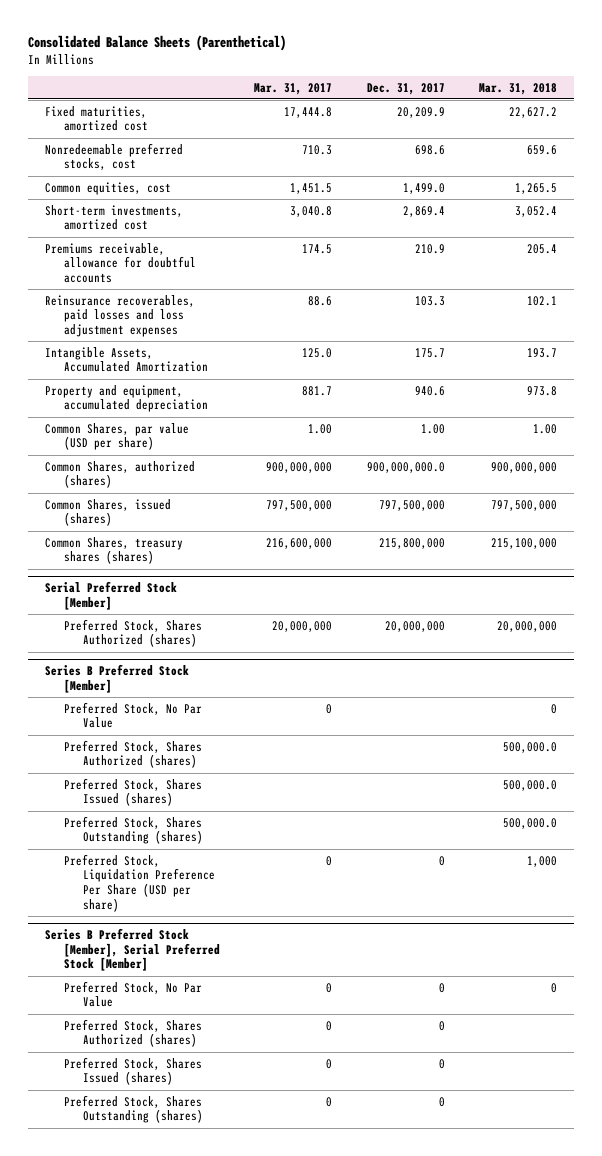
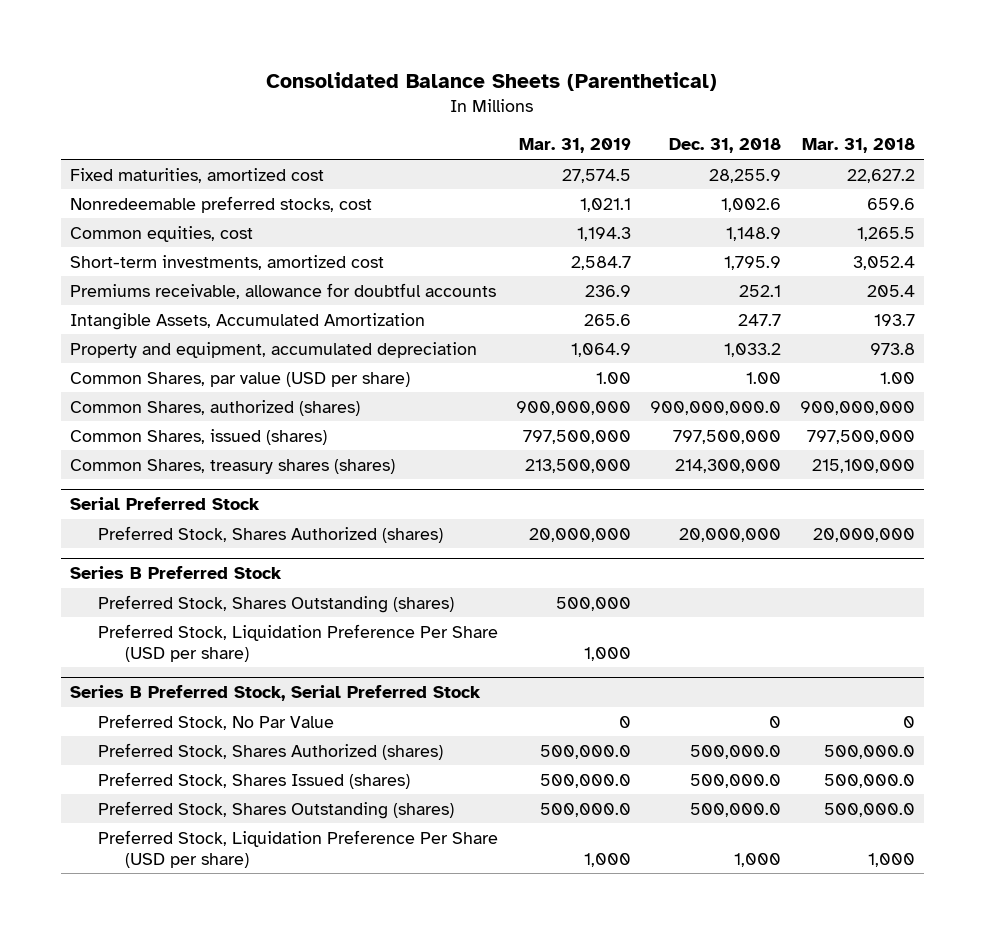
- | Mar. 31, 2017 | Dec. 31, 2017 | Mar. 31, 2018
+ | Mar. 31, 2019 | Dec. 31, 2018 | Mar. 31, 2018
- Reinsurance recoverables, paid losses and loss adjustment expenses | 88.6 | 103.3 | 102.1
- Serial Preferred Stock [Member]
+ Serial Preferred Stock
- Series B Preferred Stock [Member]
+ Series B Preferred Stock
+ Preferred Stock, Shares Outstanding (shares) | 500,000 | |
+ Preferred Stock, Liquidation Preference Per Share (USD per share) | 1,000 | |
+ Series B Preferred Stock, Serial Preferred Stock
- Series B Preferred Stock [Member], Serial Preferred Stock [Member]
- Preferred Stock, No Par Value | 0 | 0 | 0
- Preferred Stock, Shares Authorized (shares) | 0 | 0 |
- Preferred Stock, Shares Issued (shares) | 0 | 0 |
- Preferred Stock, Shares Outstanding (shares) | 0 | 0 |

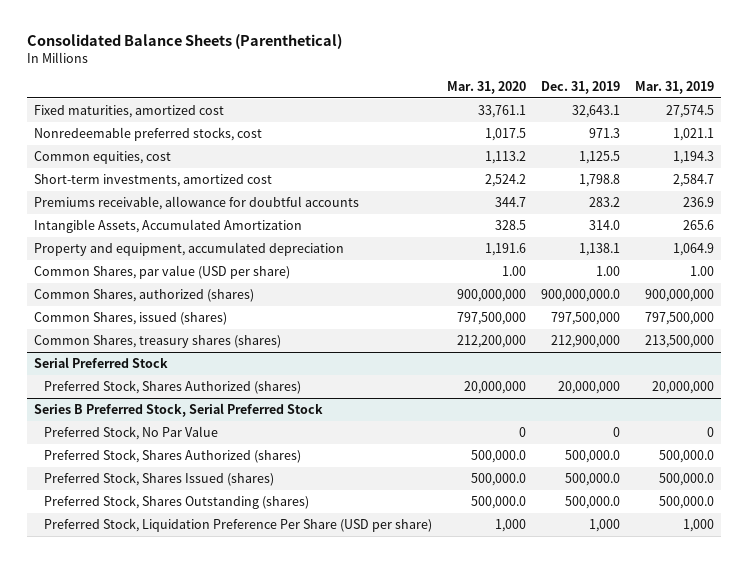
- | Mar. 31, 2019 | Dec. 31, 2018 | Mar. 31, 2018
+ | Mar. 31, 2020 | Dec. 31, 2019 | Mar. 31, 2019
- Series B Preferred Stock
- Preferred Stock, Shares Outstanding (shares) | 500,000 | |
- Preferred Stock, Liquidation Preference Per Share (USD per share) | 1,000 | |

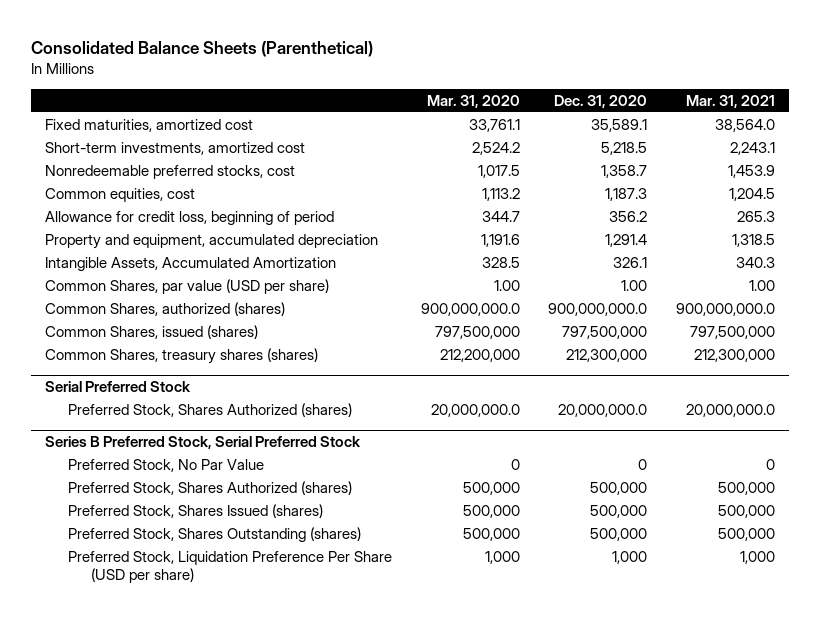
- | Mar. 31, 2020 | Dec. 31, 2019 | Mar. 31, 2019
+ | Mar. 31, 2020 | Dec. 31, 2020 | Mar. 31, 2021
moved up: Short-term investments, amortized cost | 2,524.2 | 5,218.5 | 2,243.1
- Premiums receivable, allowance for doubtful accounts | 344.7 | 283.2 | 236.9
+ Allowance for credit loss, beginning of period | 344.7 | 356.2 | 265.3
moved down: Intangible Assets, Accumulated Amortization | 328.5 | 326.1 | 340.3
- Common Shares, authorized (shares) | 900,000,000 | 900,000,000.0 | 900,000,000
+ Common Shares, authorized (shares) | 900,000,000.0 | 900,000,000.0 | 900,000,000.0
@ Serial Preferred Stock
- Preferred Stock, Shares Authorized (shares) | 20,000,000 | 20,000,000 | 20,000,000
+ Preferred Stock, Shares Authorized (shares) | 20,000,000.0 | 20,000,000.0 | 20,000,000.0
@ Series B Preferred Stock, Serial Preferred Stock
- Preferred Stock, Shares Authorized (shares) | 500,000.0 | 500,000.0 | 500,000.0
- Preferred Stock, Shares Issued (shares) | 500,000.0 | 500,000.0 | 500,000.0
- Preferred Stock, Shares Outstanding (shares) | 500,000.0 | 500,000.0 | 500,000.0
+ Preferred Stock, Shares Authorized (shares) | 500,000 | 500,000 | 500,000
+ Preferred Stock, Shares Issued (shares) | 500,000 | 500,000 | 500,000
+ Preferred Stock, Shares Outstanding (shares) | 500,000 | 500,000 | 500,000

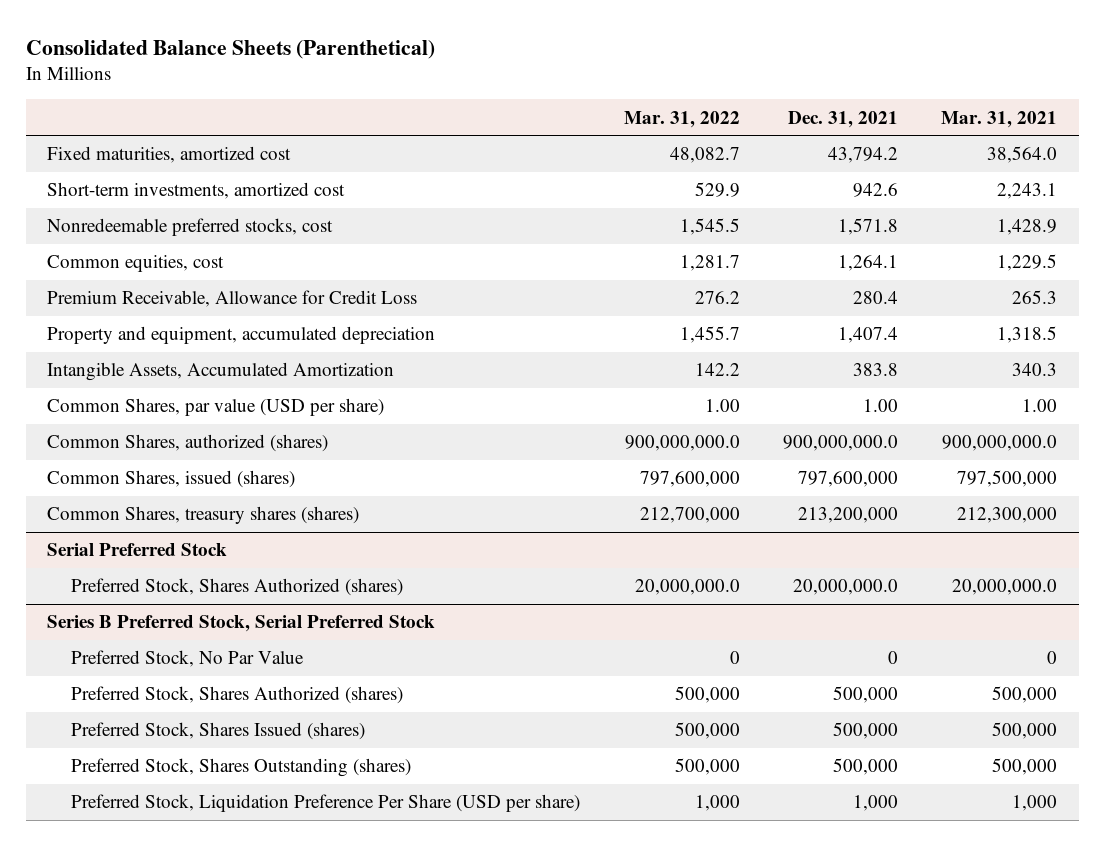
- | Mar. 31, 2020 | Dec. 31, 2020 | Mar. 31, 2021
+ | Mar. 31, 2022 | Dec. 31, 2021 | Mar. 31, 2021
- Nonredeemable preferred stocks, cost | 1,017.5 | 1,358.7 | 1,453.9
- Common equities, cost | 1,113.2 | 1,187.3 | 1,204.5
- Allowance for credit loss, beginning of period | 344.7 | 356.2 | 265.3
+ Nonredeemable preferred stocks, cost | 1,545.5 | 1,571.8 | 1,428.9
+ Common equities, cost | 1,281.7 | 1,264.1 | 1,229.5
+ Premium Receivable, Allowance for Credit Loss | 276.2 | 280.4 | 265.3

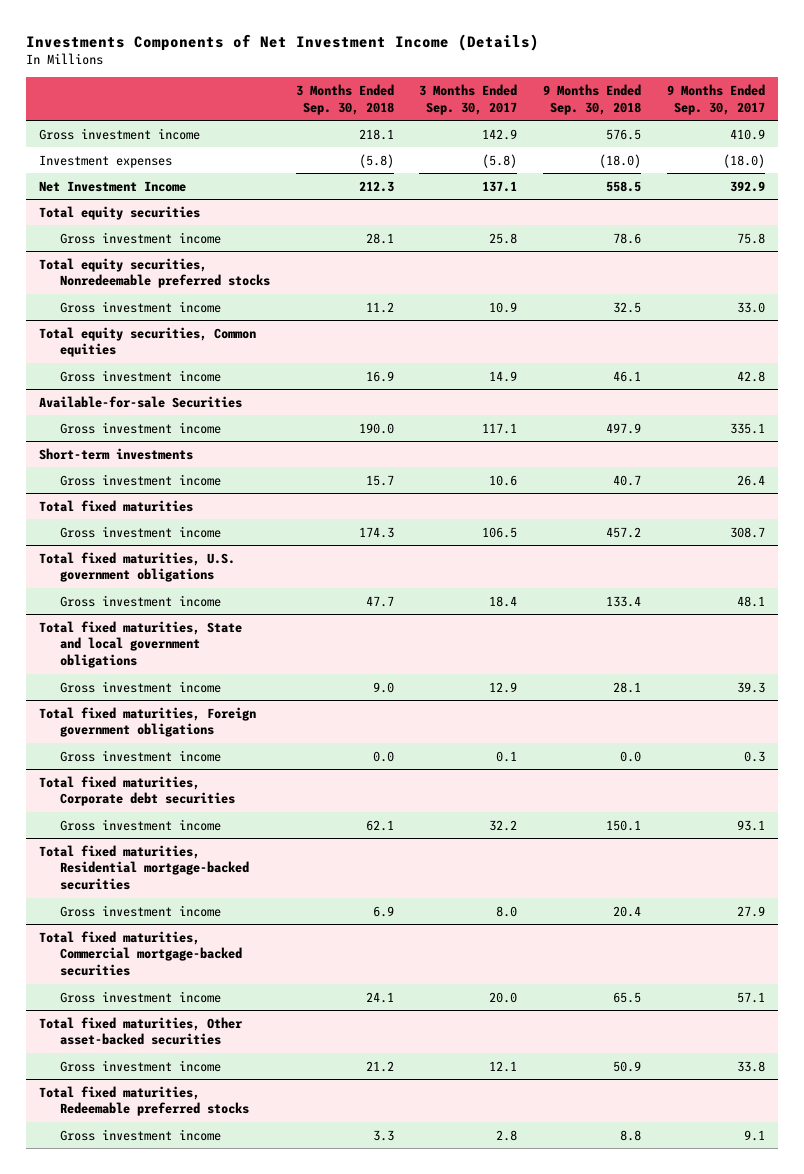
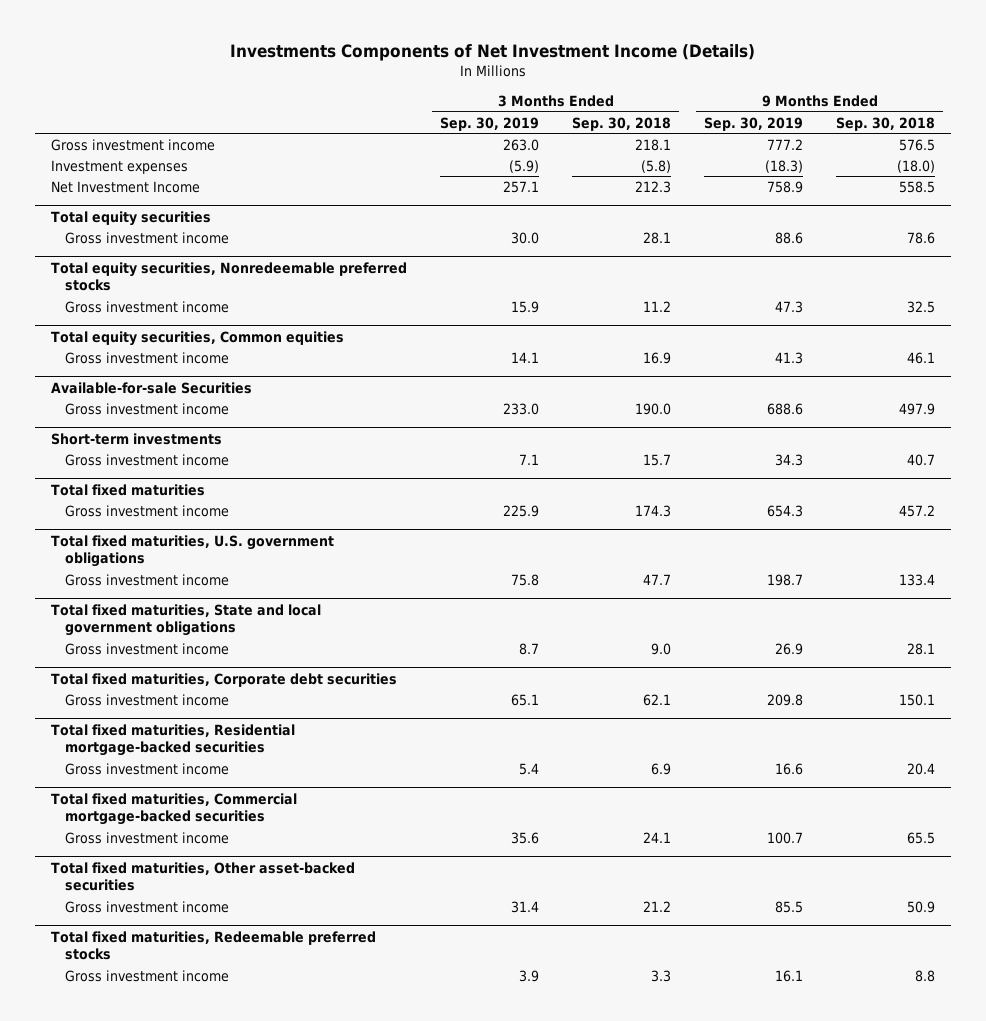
- | 3 Months Ended Sep. 30, 2018 | 3 Months Ended Sep. 30, 2017 | 9 Months Ended Sep. 30, 2018 | 9 Months Ended Sep. 30, 2017
+ | 3 Months Ended Sep. 30, 2019 | 3 Months Ended Sep. 30, 2018 | 9 Months Ended Sep. 30, 2019 | 9 Months Ended Sep. 30, 2018
- Total fixed maturities, Foreign government obligations
- Gross investment income | 0.0 | 0.1 | 0.0 | 0.3

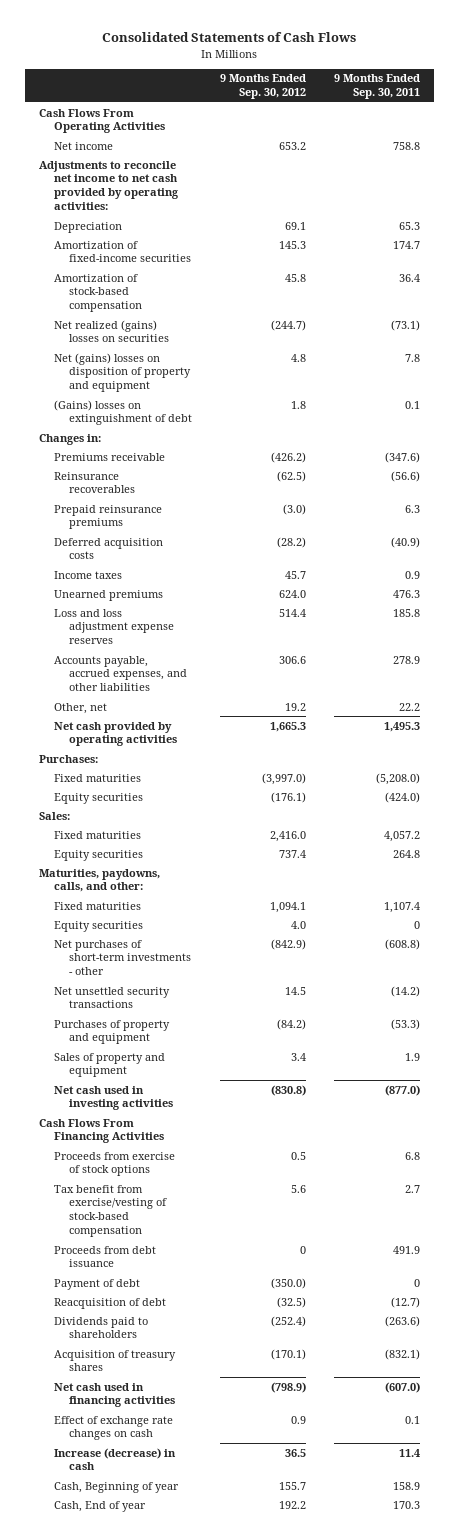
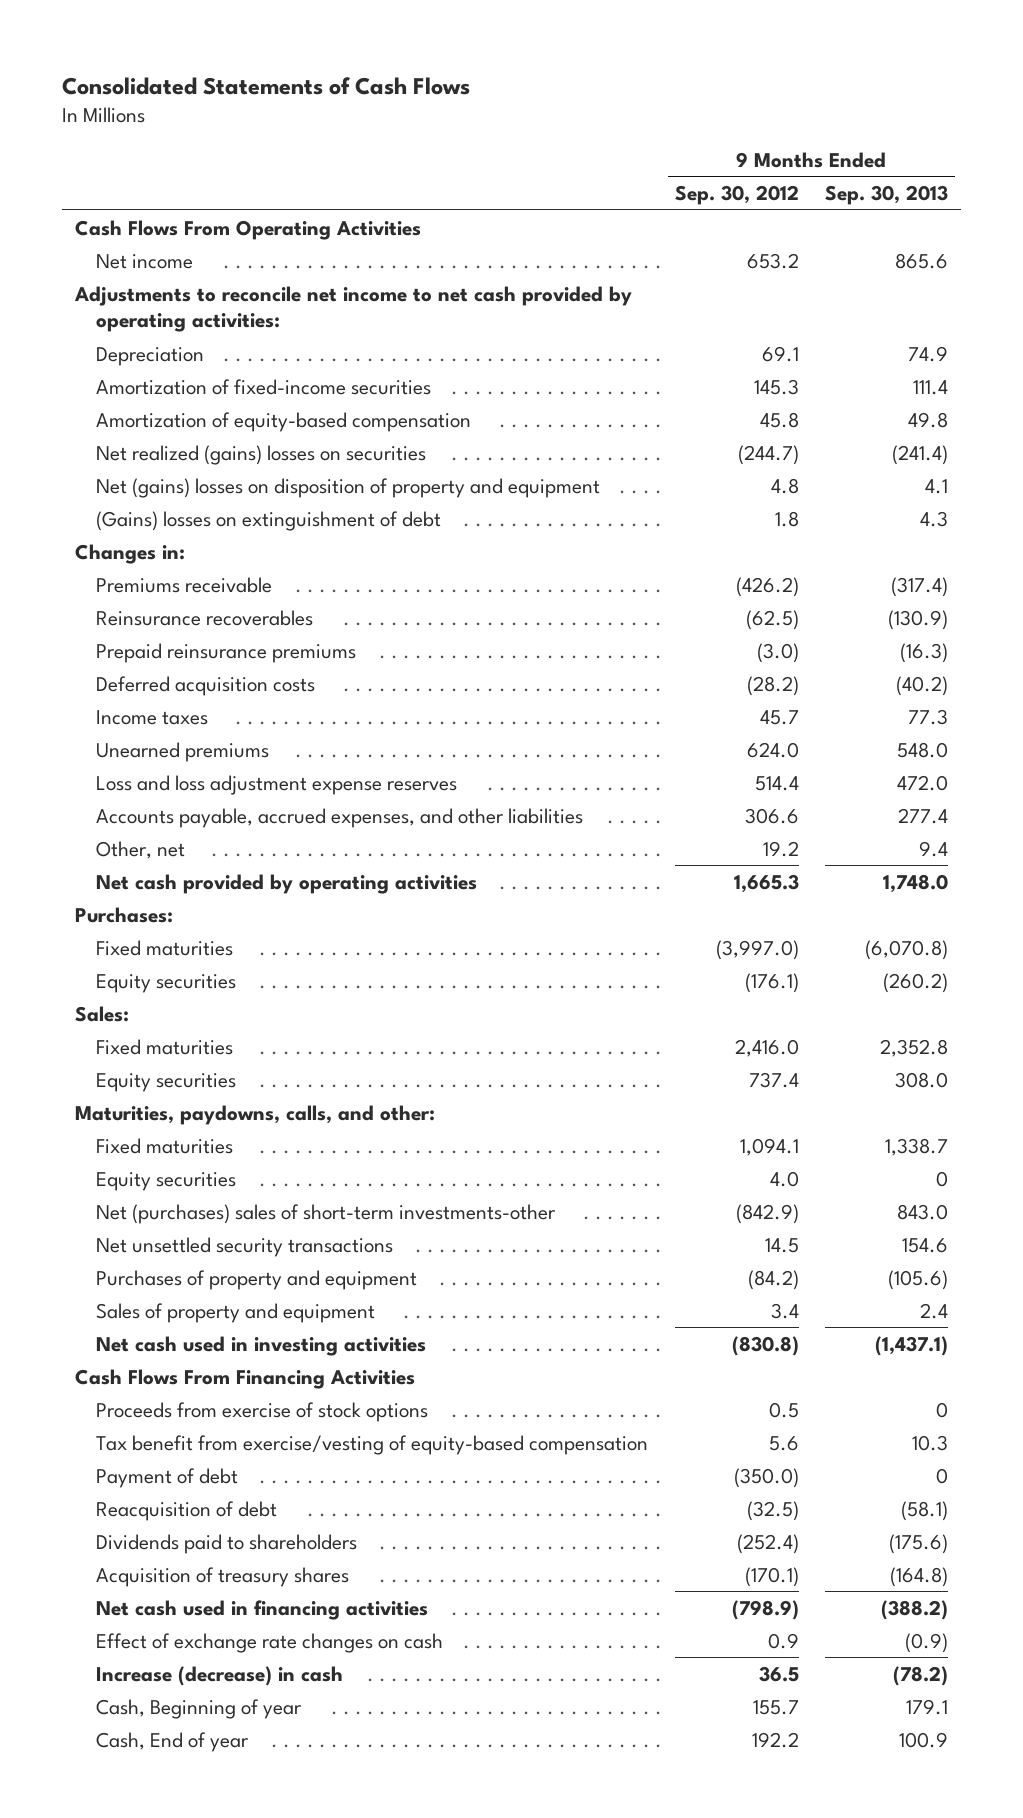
- | 9 Months Ended Sep. 30, 2012 | 9 Months Ended Sep. 30, 2011
+ | 9 Months Ended Sep. 30, 2012 | 9 Months Ended Sep. 30, 2013
- Amortization of stock-based compensation | 45.8 | 36.4
+ Amortization of equity-based compensation | 45.8 | 49.8
- Net purchases of short-term investments - other | (842.9) | (608.8)
+ Net (purchases) sales of short-term investments-other | (842.9) | 843.0
- Tax benefit from exercise/vesting of stock-based compensation | 5.6 | 2.7
- Proceeds from debt issuance | 0 | 491.9
+ Tax benefit from exercise/vesting of equity-based compensation | 5.6 | 10.3

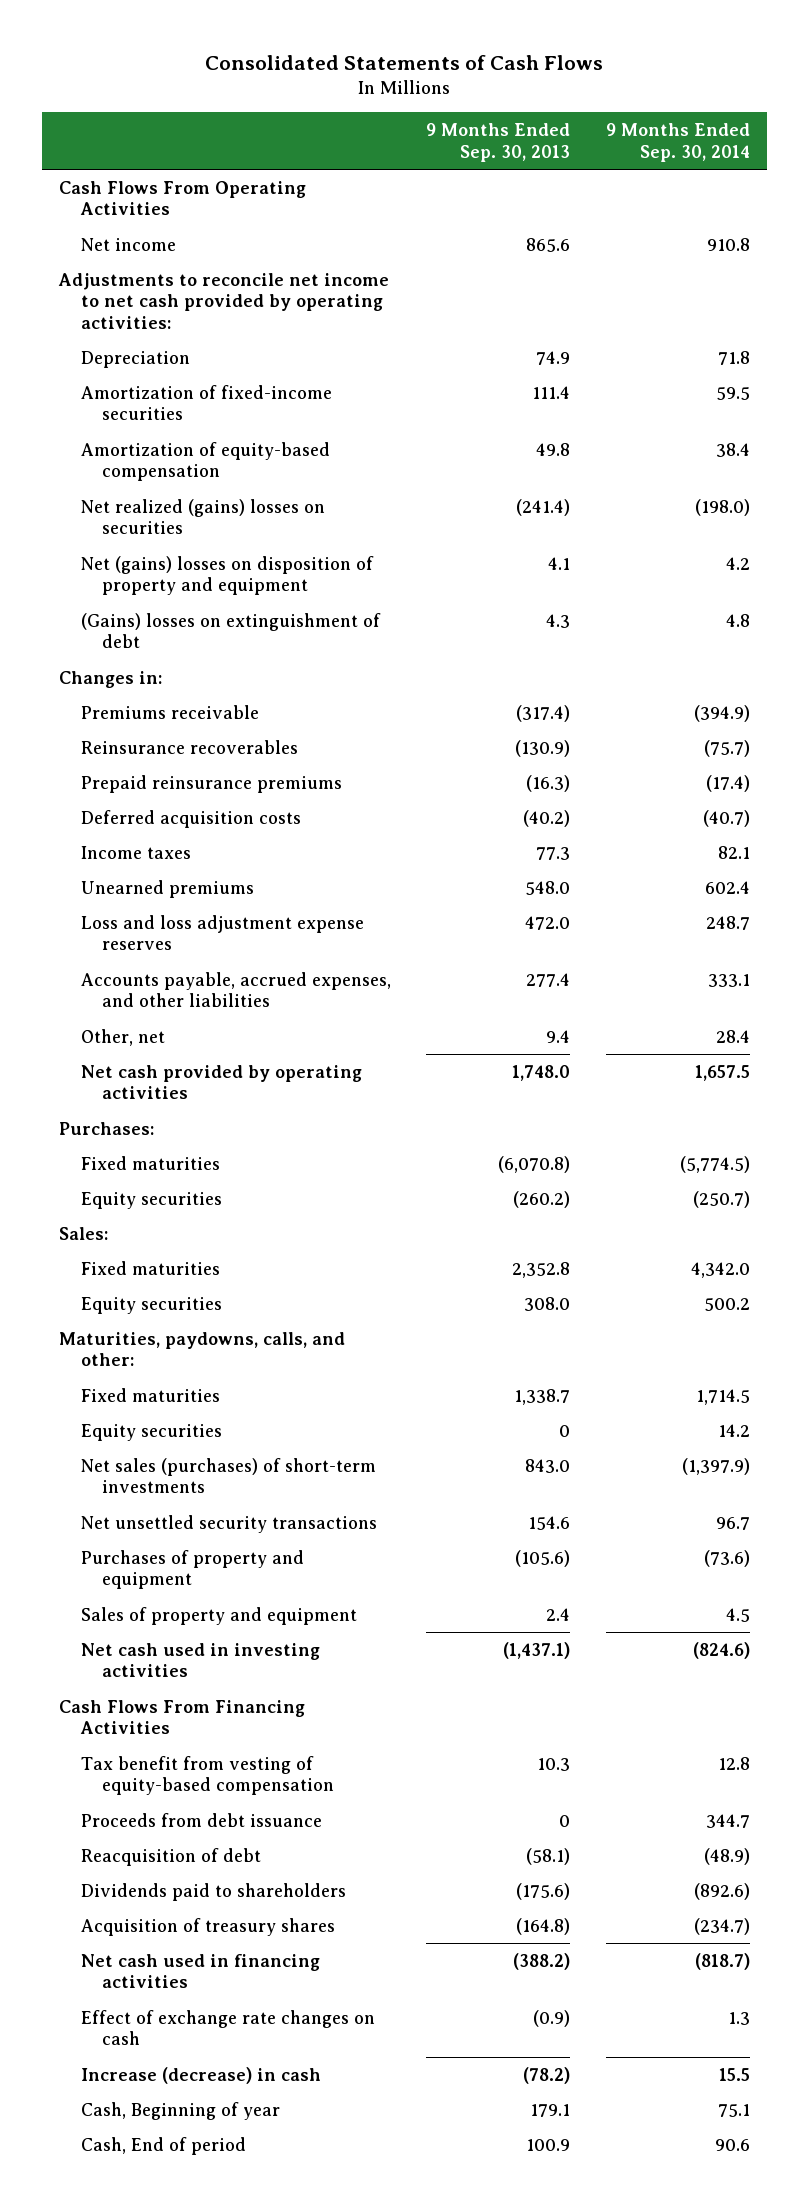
- | 9 Months Ended Sep. 30, 2012 | 9 Months Ended Sep. 30, 2013
+ | 9 Months Ended Sep. 30, 2013 | 9 Months Ended Sep. 30, 2014
- Net (purchases) sales of short-term investments-other | (842.9) | 843.0
+ Net sales (purchases) of short-term investments | 843.0 | (1,397.9)
- Proceeds from exercise of stock options | 0.5 | 0
- Tax benefit from exercise/vesting of equity-based compensation | 5.6 | 10.3
- Payment of debt | (350.0) | 0
+ Tax benefit from vesting of equity-based compensation | 10.3 | 12.8
+ Proceeds from debt issuance | 0 | 344.7
- Cash, End of year | 192.2 | 100.9
+ Cash, End of period | 100.9 | 90.6

